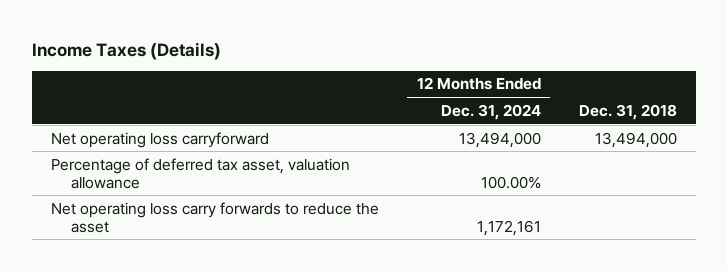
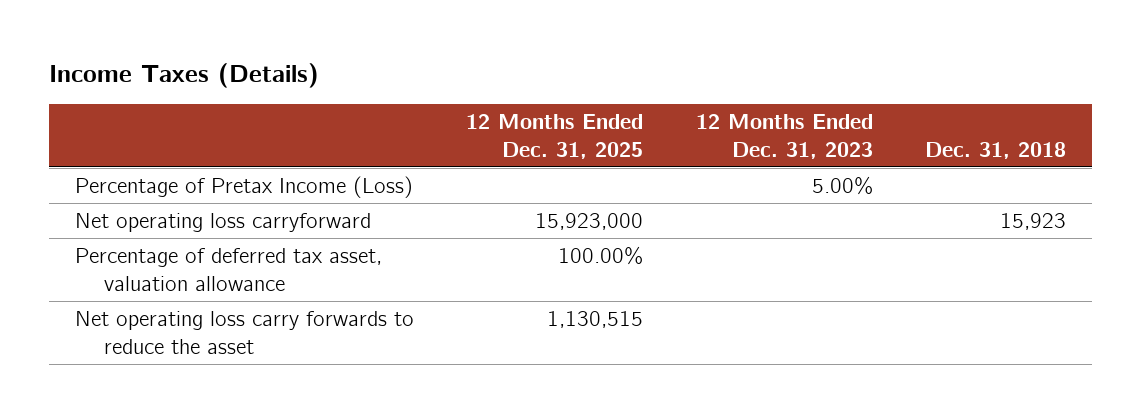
- | 12 Months Ended Dec. 31, 2024 | Dec. 31, 2018
+ | 12 Months Ended Dec. 31, 2025 | 12 Months Ended Dec. 31, 2023 | Dec. 31, 2018
- Net operating loss carryforward | 13,494,000 | 13,494,000
+ Percentage of Pretax Income (Loss) | | 5.00% |
+ Net operating loss carryforward | 15,923,000 | | 15,923

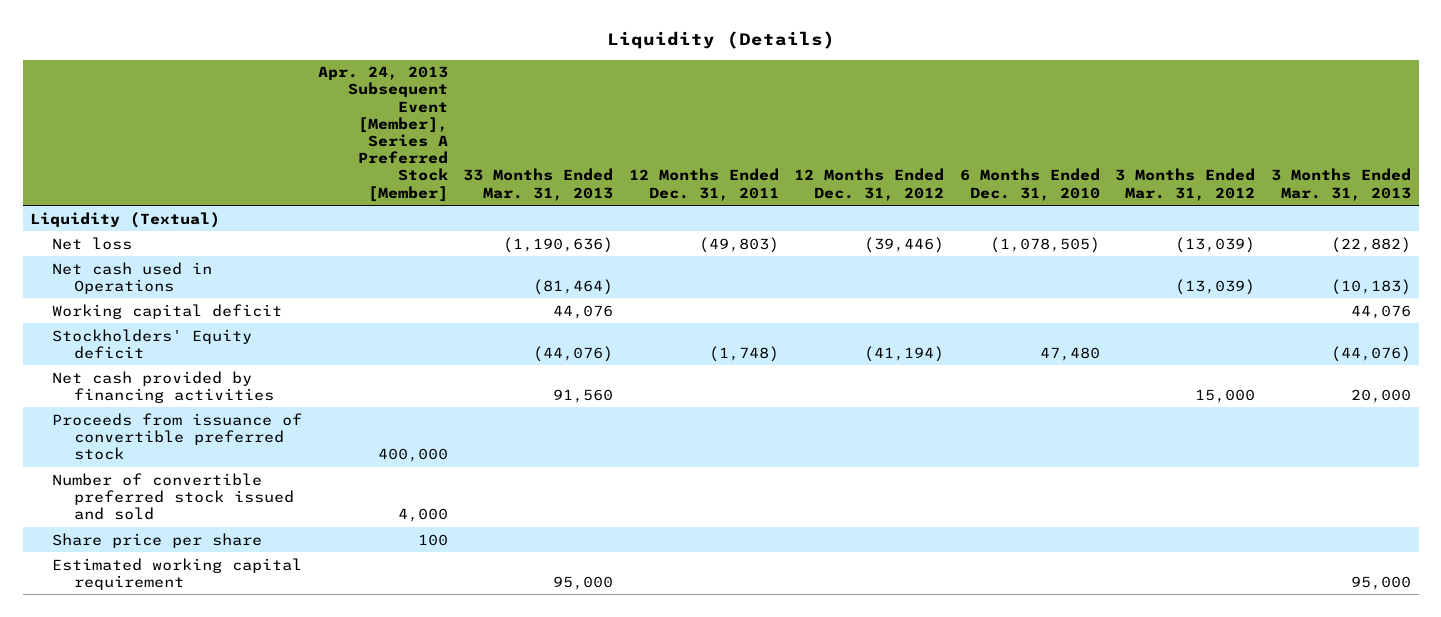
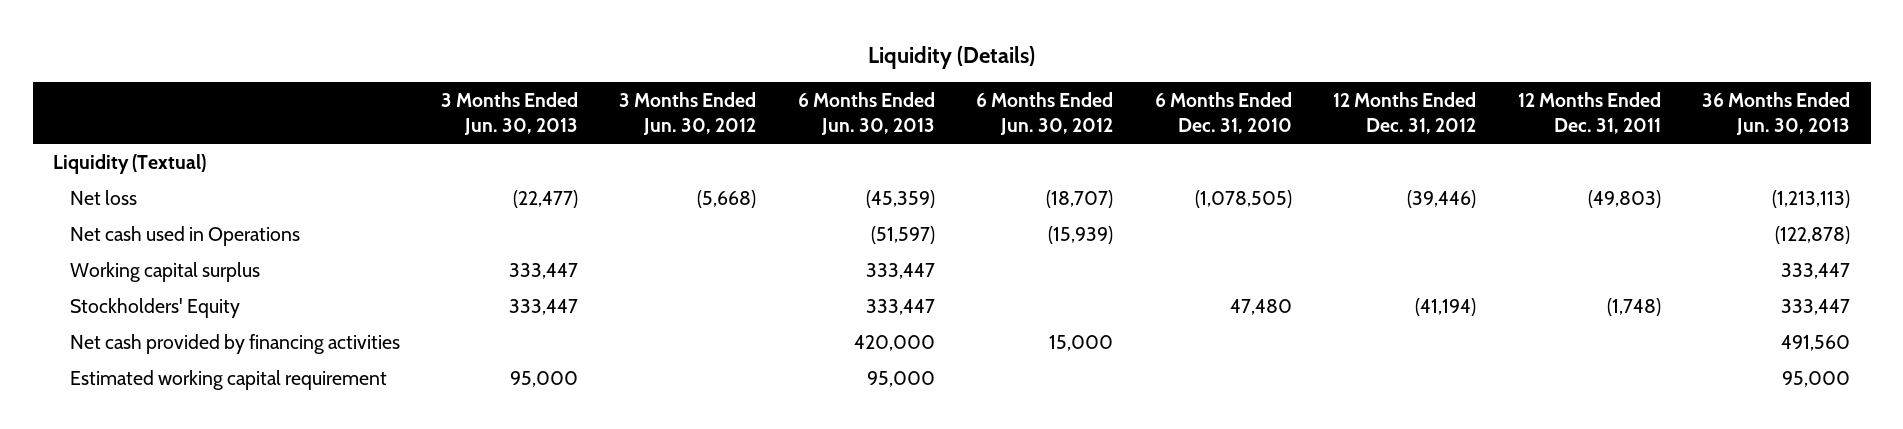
- | Apr. 24, 2013 Subsequent Event [Member], Series A Preferred Stock [Member] | 33 Months Ended Mar. 31, 2013 | 12 Months Ended Dec. 31, 2011 | 12 Months Ended Dec. 31, 2012 | 6 Months Ended Dec. 31, 2010 | 3 Months Ended Mar. 31, 2012 | 3 Months Ended Mar. 31, 2013
+ | 3 Months Ended Jun. 30, 2013 | 3 Months Ended Jun. 30, 2012 | 6 Months Ended Jun. 30, 2013 | 6 Months Ended Jun. 30, 2012 | 6 Months Ended Dec. 31, 2010 | 12 Months Ended Dec. 31, 2012 | 12 Months Ended Dec. 31, 2011 | 36 Months Ended Jun. 30, 2013
- Working capital deficit | | 44,076 | | | | | 44,076
- Stockholders' Equity deficit | | (44,076) | (1,748) | (41,194) | 47,480 | | (44,076)
+ Working capital surplus | 333,447 | | 333,447 | | | | | 333,447
+ Stockholders' Equity | 333,447 | | 333,447 | | 47,480 | (41,194) | (1,748) | 333,447
- Proceeds from issuance of convertible preferred stock | 400,000 | | | | | |
- Number of convertible preferred stock issued and sold | 4,000 | | | | | |
- Share price per share | 100 | | | | | |

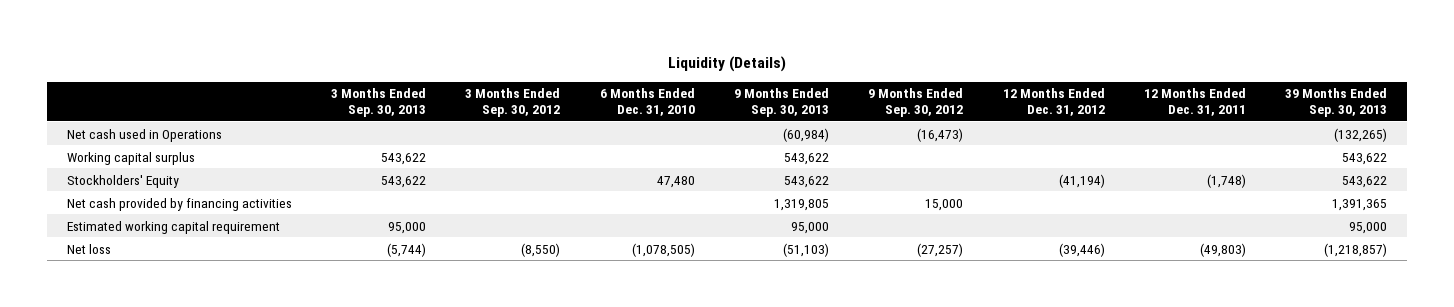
- | 3 Months Ended Jun. 30, 2013 | 3 Months Ended Jun. 30, 2012 | 6 Months Ended Jun. 30, 2013 | 6 Months Ended Jun. 30, 2012 | 6 Months Ended Dec. 31, 2010 | 12 Months Ended Dec. 31, 2012 | 12 Months Ended Dec. 31, 2011 | 36 Months Ended Jun. 30, 2013
+ | 3 Months Ended Sep. 30, 2013 | 3 Months Ended Sep. 30, 2012 | 6 Months Ended Dec. 31, 2010 | 9 Months Ended Sep. 30, 2013 | 9 Months Ended Sep. 30, 2012 | 12 Months Ended Dec. 31, 2012 | 12 Months Ended Dec. 31, 2011 | 39 Months Ended Sep. 30, 2013
- Liquidity (Textual)
moved down: Net loss | (5,744) | (8,550) | (1,078,505) | (51,103) | (27,257) | (39,446) | (49,803) | (1,218,857)

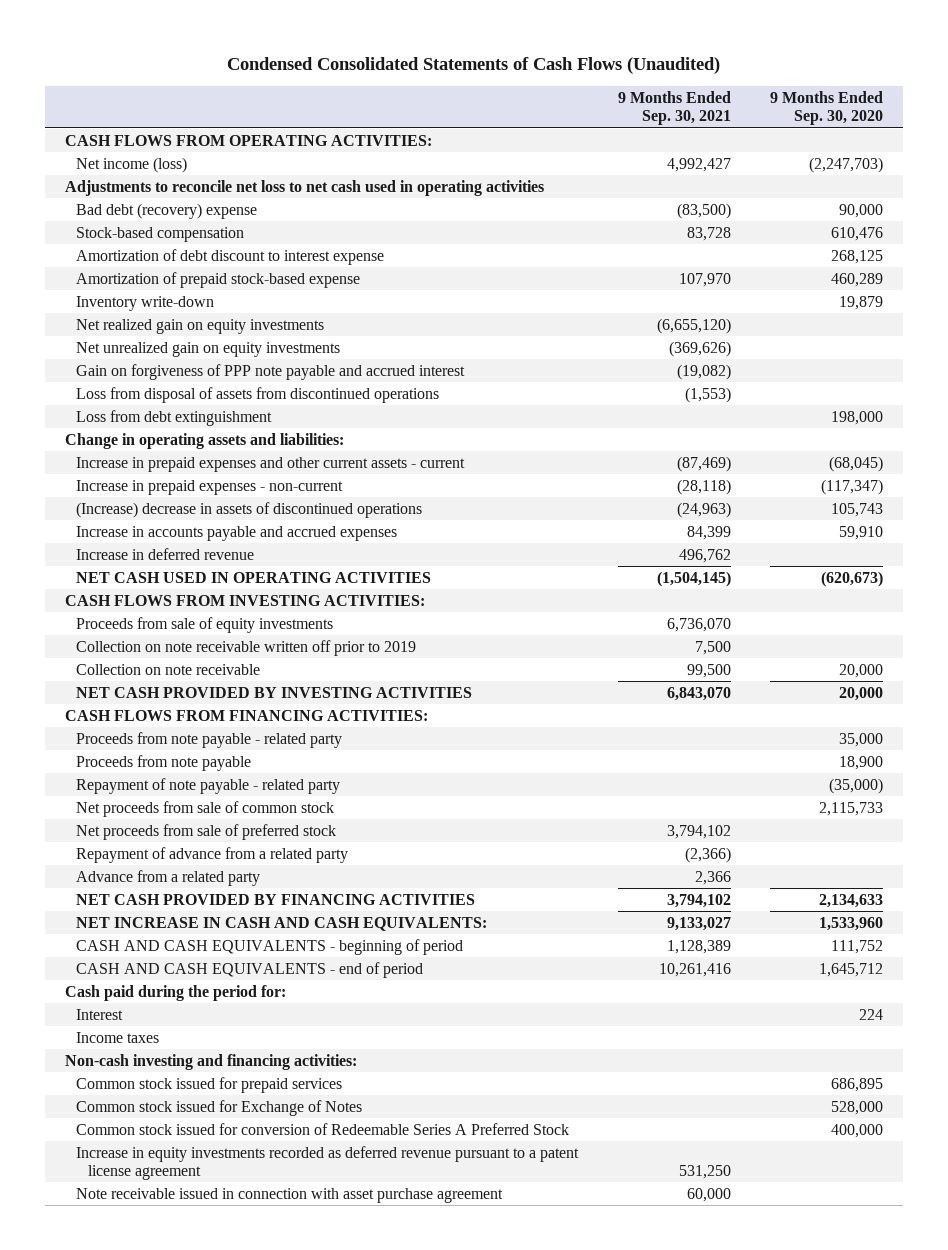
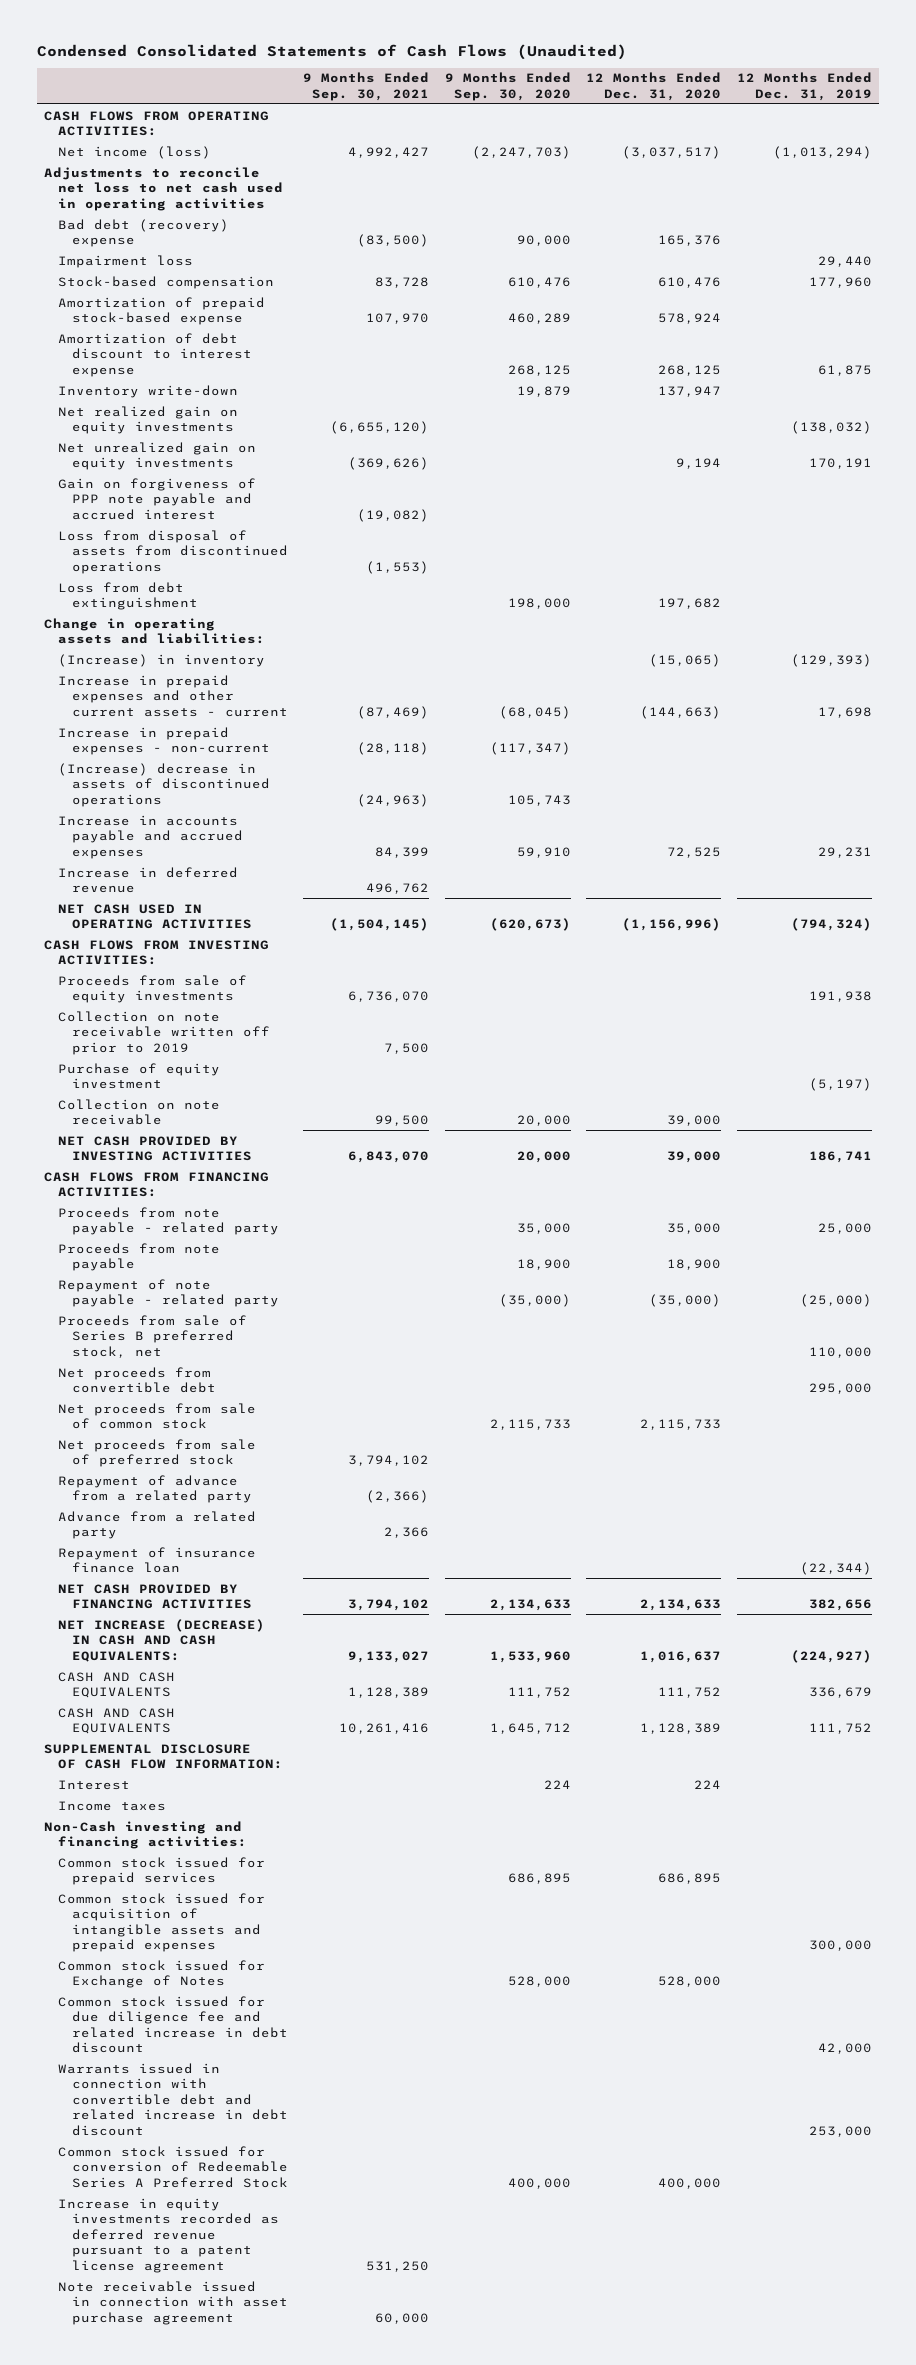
- | 9 Months Ended Sep. 30, 2021 | 9 Months Ended Sep. 30, 2020
+ | 9 Months Ended Sep. 30, 2021 | 9 Months Ended Sep. 30, 2020 | 12 Months Ended Dec. 31, 2020 | 12 Months Ended Dec. 31, 2019
+ Impairment loss | | | | 29,440
moved down: Amortization of debt discount to interest expense | | 268,125 | 268,125 | 61,875
+ (Increase) in inventory | | | (15,065) | (129,393)
+ Purchase of equity investment | | | | (5,197)
+ Proceeds from sale of Series B preferred stock, net | | | | 110,000
+ Net proceeds from convertible debt | | | | 295,000
+ Repayment of insurance finance loan | | | | (22,344)
- NET INCREASE IN CASH AND CASH EQUIVALENTS: | 9,133,027 | 1,533,960
- CASH AND CASH EQUIVALENTS - beginning of period | 1,128,389 | 111,752
- CASH AND CASH EQUIVALENTS - end of period | 10,261,416 | 1,645,712
- Cash paid during the period for:
+ NET INCREASE (DECREASE) IN CASH AND CASH EQUIVALENTS: | 9,133,027 | 1,533,960 | 1,016,637 | (224,927)
+ CASH AND CASH EQUIVALENTS | 1,128,389 | 111,752 | 111,752 | 336,679
+ CASH AND CASH EQUIVALENTS | 10,261,416 | 1,645,712 | 1,128,389 | 111,752
+ SUPPLEMENTAL DISCLOSURE OF CASH FLOW INFORMATION:
- Non-cash investing and financing activities:
+ Non-Cash investing and financing activities:
+ Common stock issued for acquisition of intangible assets and prepaid expenses | | | | 300,000
+ Common stock issued for due diligence fee and related increase in debt discount | | | | 42,000
+ Warrants issued in connection with convertible debt and related increase in debt discount | | | | 253,000

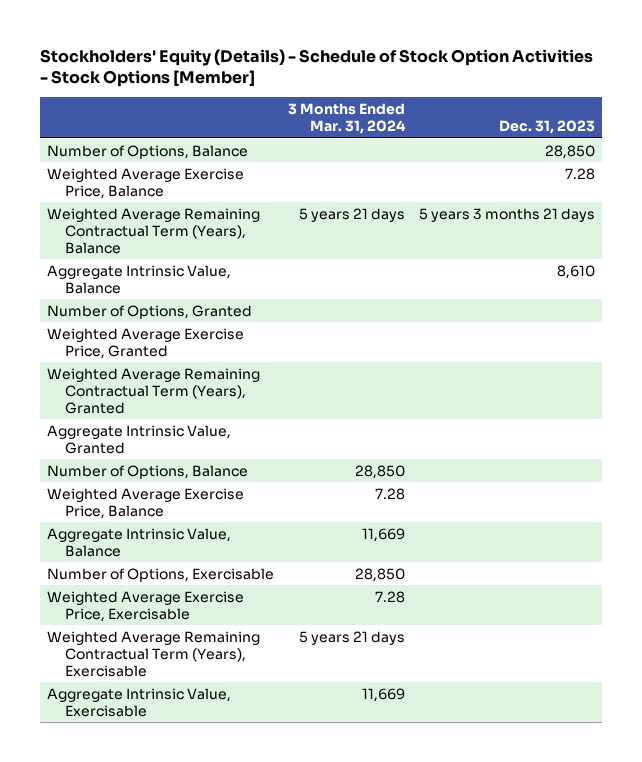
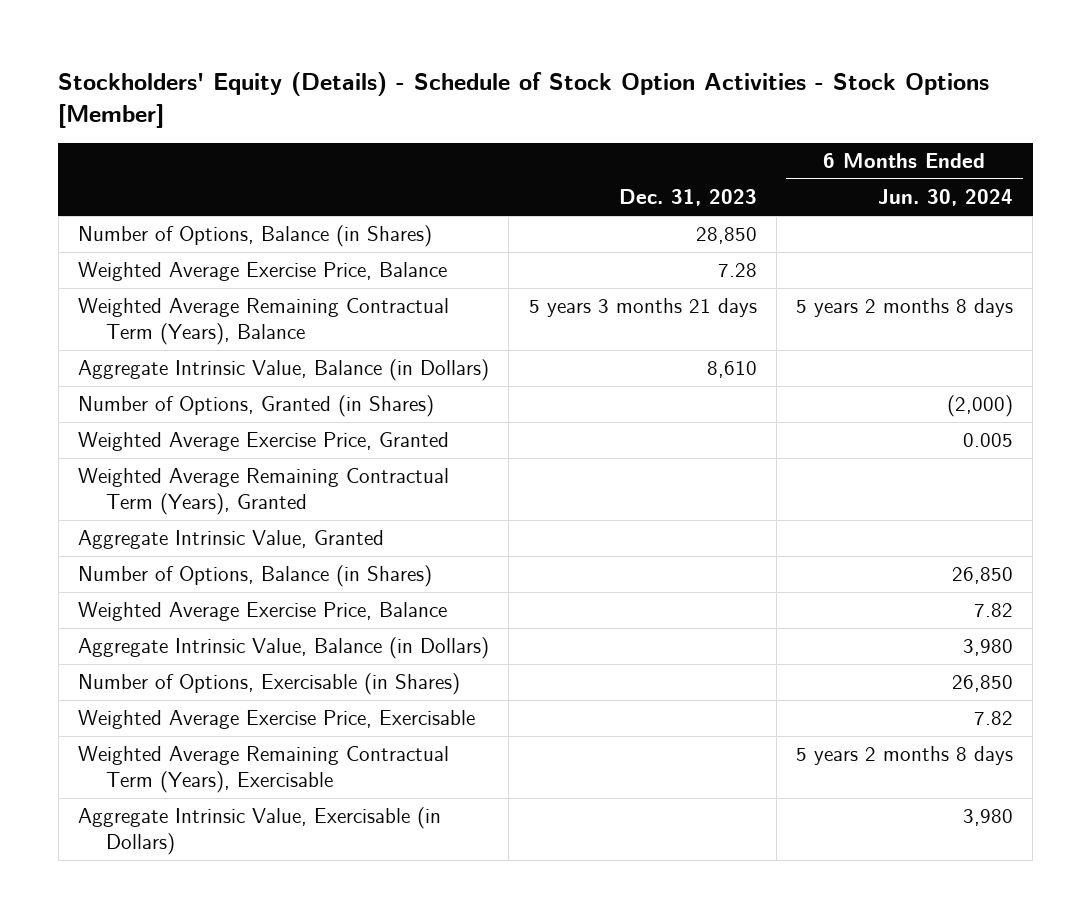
- | 3 Months Ended Mar. 31, 2024 | Dec. 31, 2023
+ | Dec. 31, 2023 | 6 Months Ended Jun. 30, 2024
- Number of Options, Balance | | 28,850
+ Number of Options, Balance (in Shares) | 28,850 |
- Aggregate Intrinsic Value, Balance | | 8,610
- Number of Options, Granted
+ Aggregate Intrinsic Value, Balance (in Dollars) | 8,610 |
+ Number of Options, Granted (in Shares) | | (2,000)
- Number of Options, Balance | 28,850 |
+ Number of Options, Balance (in Shares) | | 26,850
- Aggregate Intrinsic Value, Balance | 11,669 |
- Number of Options, Exercisable | 28,850 |
+ Aggregate Intrinsic Value, Balance (in Dollars) | | 3,980
+ Number of Options, Exercisable (in Shares) | | 26,850
- Aggregate Intrinsic Value, Exercisable | 11,669 |
+ Aggregate Intrinsic Value, Exercisable (in Dollars) | | 3,980

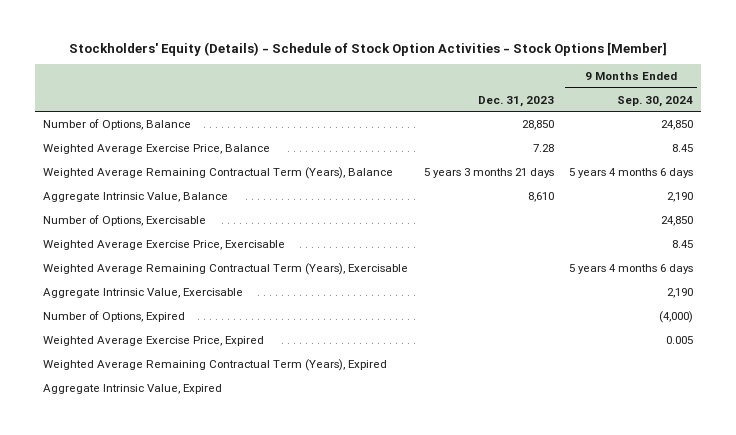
- | Dec. 31, 2023 | 6 Months Ended Jun. 30, 2024
+ | Dec. 31, 2023 | 9 Months Ended Sep. 30, 2024
- Number of Options, Balance (in Shares) | 28,850 |
+ Number of Options, Balance | 28,850 | 24,850
- Aggregate Intrinsic Value, Balance (in Dollars) | 8,610 |
- Number of Options, Granted (in Shares) | | (2,000)
- Weighted Average Exercise Price, Granted | | 0.005
- Weighted Average Remaining Contractual Term (Years), Granted
- Aggregate Intrinsic Value, Granted
- Number of Options, Balance (in Shares) | | 26,850
- Weighted Average Exercise Price, Balance | | 7.82
- Aggregate Intrinsic Value, Balance (in Dollars) | | 3,980
- Number of Options, Exercisable (in Shares) | | 26,850
+ Aggregate Intrinsic Value, Balance | 8,610 | 2,190
+ Number of Options, Exercisable | | 24,850
- Aggregate Intrinsic Value, Exercisable (in Dollars) | | 3,980
+ Aggregate Intrinsic Value, Exercisable | | 2,190
+ Number of Options, Expired | | (4,000)
+ Weighted Average Exercise Price, Expired | | 0.005
+ Weighted Average Remaining Contractual Term (Years), Expired
+ Aggregate Intrinsic Value, Expired

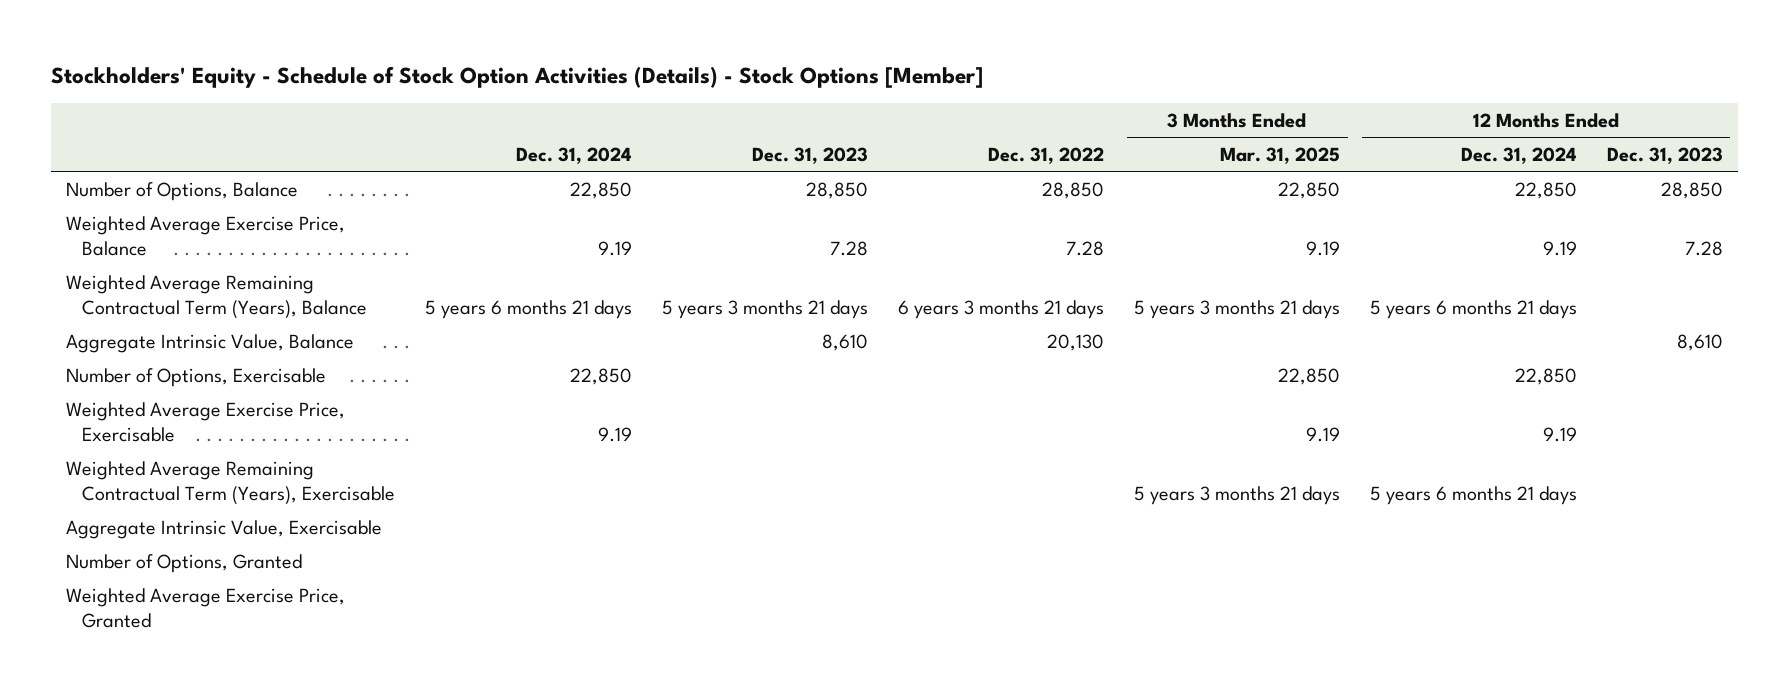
- Stockholders' Equity (Details) - Schedule of Stock Option Activities - Stock Options [Member]
+ Stockholders' Equity - Schedule of Stock Option Activities (Details) - Stock Options [Member]
- | Dec. 31, 2023 | 9 Months Ended Sep. 30, 2024
+ | Dec. 31, 2024 | Dec. 31, 2023 | Dec. 31, 2022 | 3 Months Ended Mar. 31, 2025 | 12 Months Ended Dec. 31, 2024 | 12 Months Ended Dec. 31, 2023
- Number of Options, Expired | | (4,000)
- Weighted Average Exercise Price, Expired | | 0.005
- Weighted Average Remaining Contractual Term (Years), Expired
- Aggregate Intrinsic Value, Expired
+ Number of Options, Granted
+ Weighted Average Exercise Price, Granted

